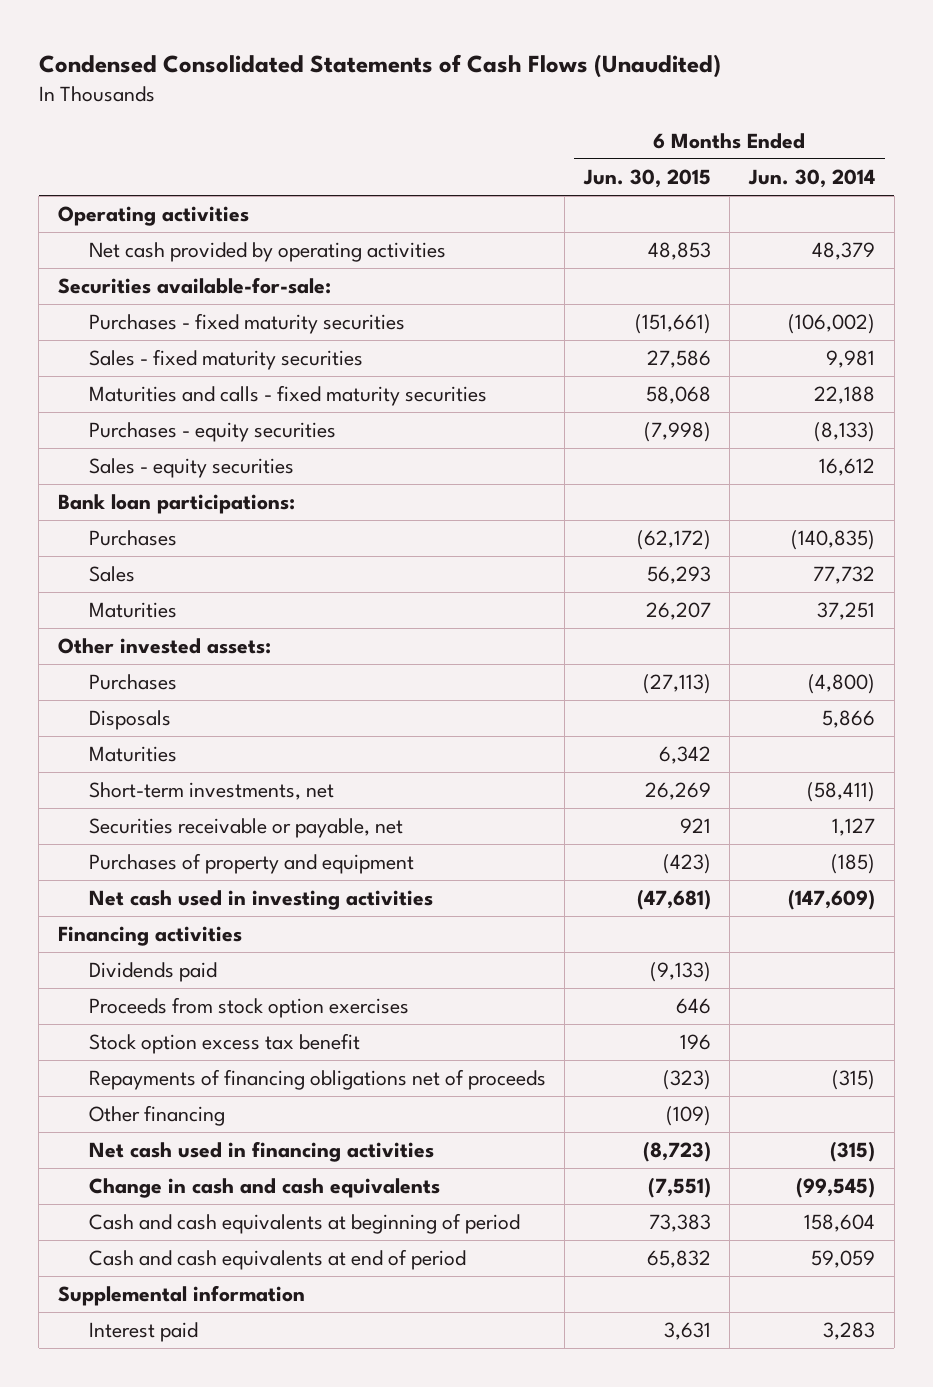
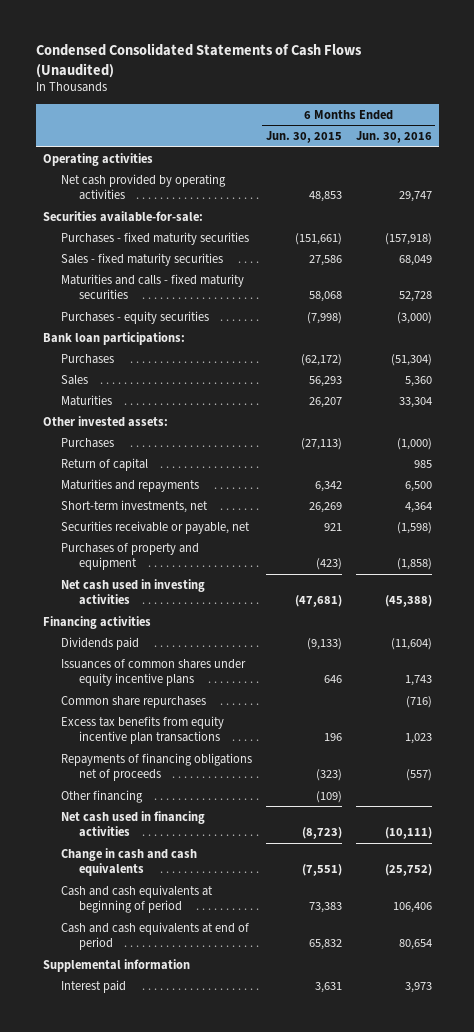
- | 6 Months Ended Jun. 30, 2015 | 6 Months Ended Jun. 30, 2014
+ | 6 Months Ended Jun. 30, 2015 | 6 Months Ended Jun. 30, 2016
- Sales - equity securities | | 16,612
- Disposals | | 5,866
- Maturities | 6,342 |
+ Return of capital | | 985
+ Maturities and repayments | 6,342 | 6,500
- Proceeds from stock option exercises | 646 |
- Stock option excess tax benefit | 196 |
+ Issuances of common shares under equity incentive plans | 646 | 1,743
+ Common share repurchases | | (716)
+ Excess tax benefits from equity incentive plan transactions | 196 | 1,023

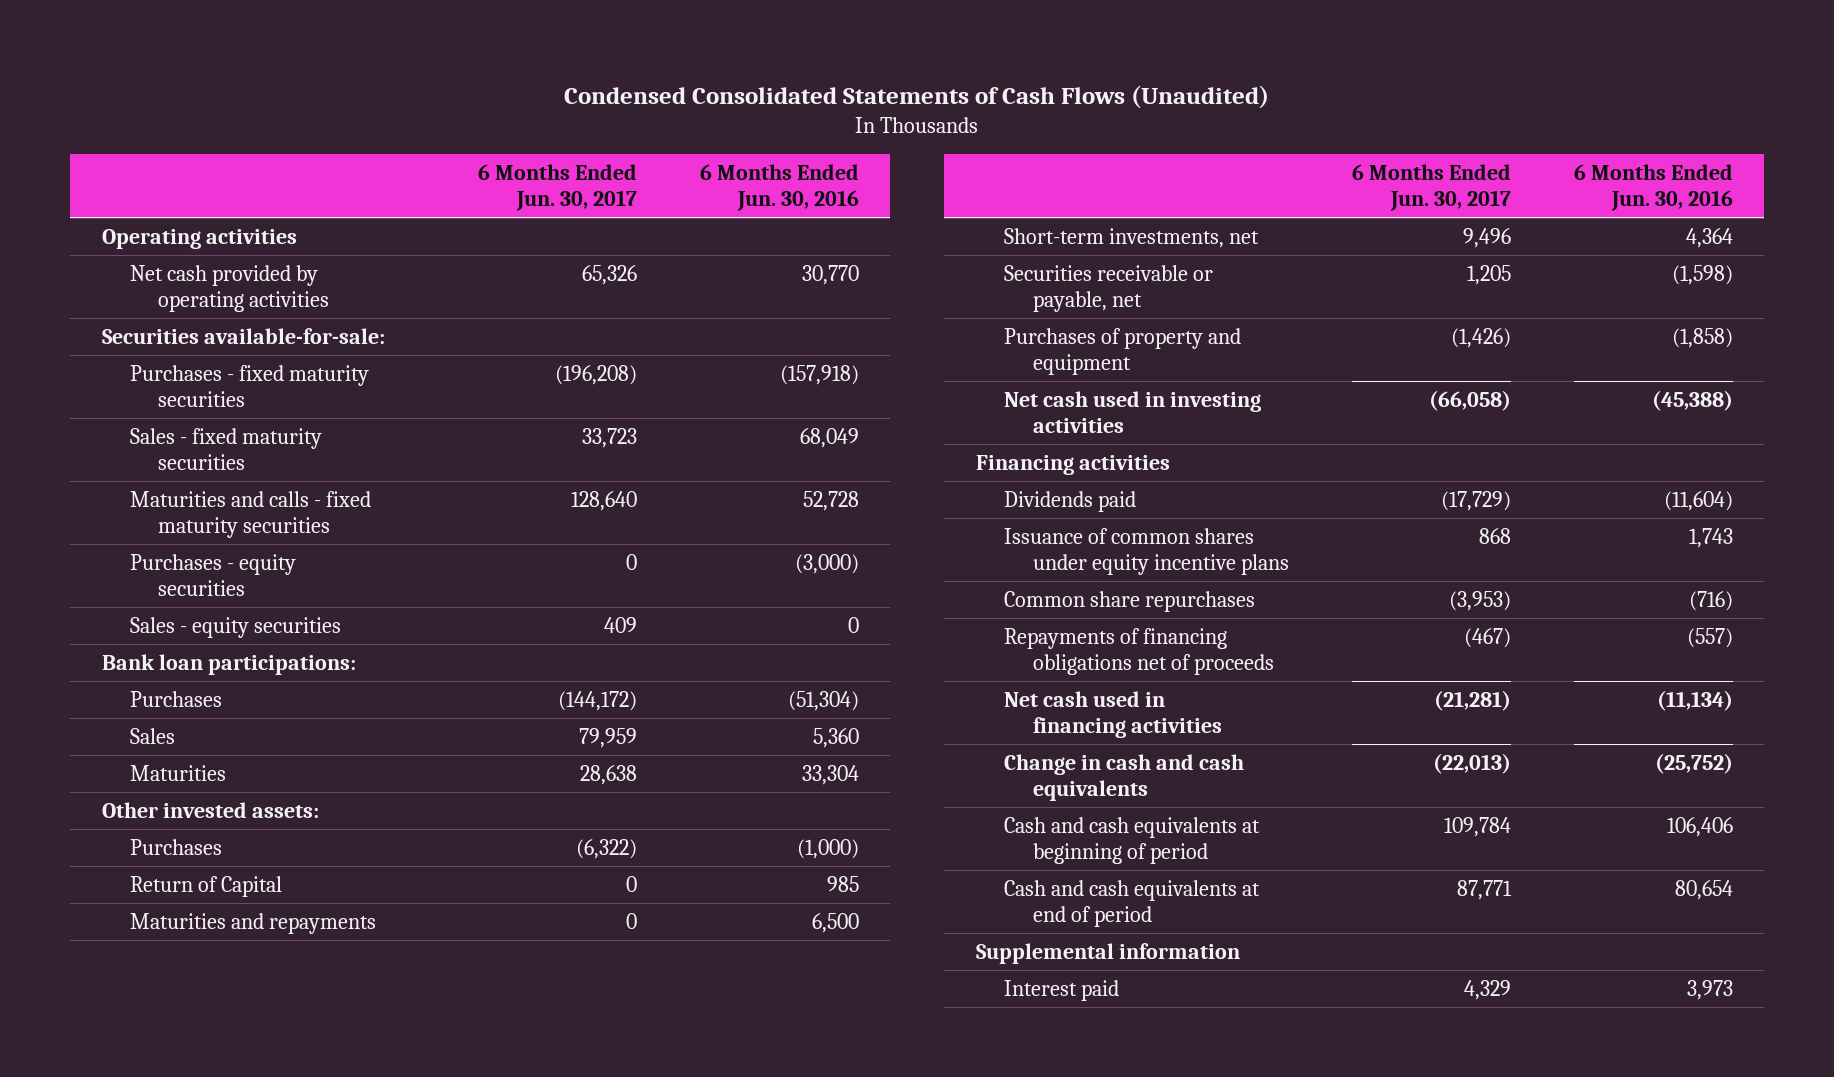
- | 6 Months Ended Jun. 30, 2015 | 6 Months Ended Jun. 30, 2016
+ | 6 Months Ended Jun. 30, 2017 | 6 Months Ended Jun. 30, 2016
- Net cash provided by operating activities | 48,853 | 29,747
+ Net cash provided by operating activities | 65,326 | 30,770
+ Sales - equity securities | 409 | 0
- Return of capital | | 985
+ Return of Capital | 0 | 985
- Issuances of common shares under equity incentive plans | 646 | 1,743
+ Issuance of common shares under equity incentive plans | 868 | 1,743
- Excess tax benefits from equity incentive plan transactions | 196 | 1,023
- Other financing | (109) |
- Net cash used in financing activities | (8,723) | (10,111)
+ Net cash used in financing activities | (21,281) | (11,134)

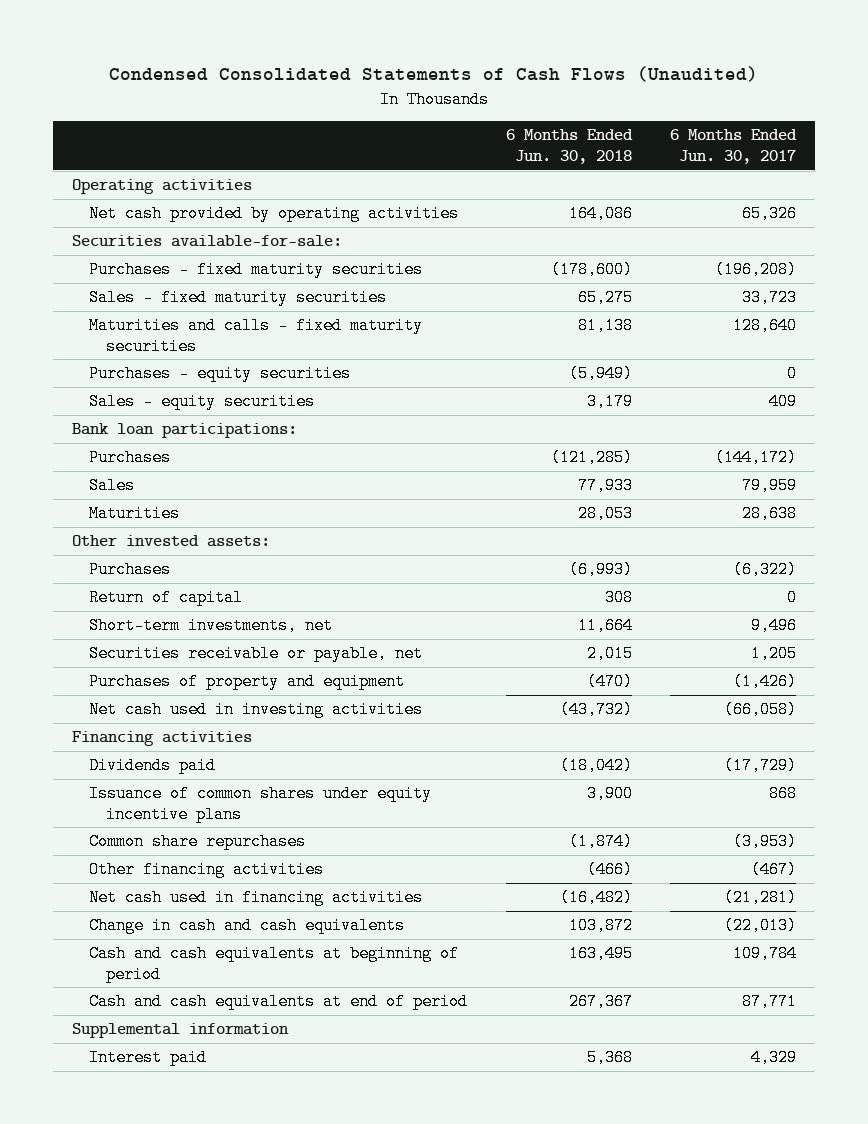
- | 6 Months Ended Jun. 30, 2017 | 6 Months Ended Jun. 30, 2016
+ | 6 Months Ended Jun. 30, 2018 | 6 Months Ended Jun. 30, 2017
- Return of Capital | 0 | 985
- Maturities and repayments | 0 | 6,500
+ Return of capital | 308 | 0
- Repayments of financing obligations net of proceeds | (467) | (557)
+ Other financing activities | (466) | (467)

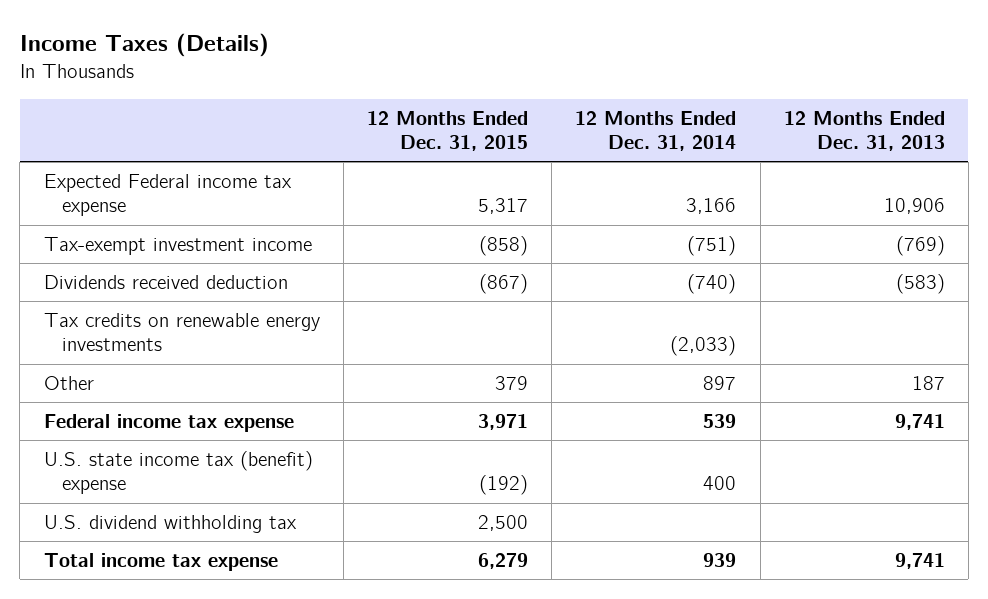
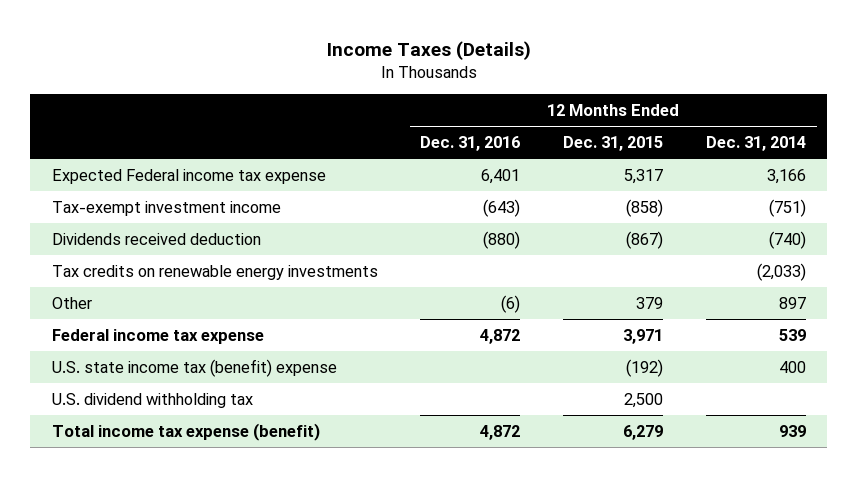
- | 12 Months Ended Dec. 31, 2015 | 12 Months Ended Dec. 31, 2014 | 12 Months Ended Dec. 31, 2013
+ | 12 Months Ended Dec. 31, 2016 | 12 Months Ended Dec. 31, 2015 | 12 Months Ended Dec. 31, 2014
- Total income tax expense | 6,279 | 939 | 9,741
+ Total income tax expense (benefit) | 4,872 | 6,279 | 939

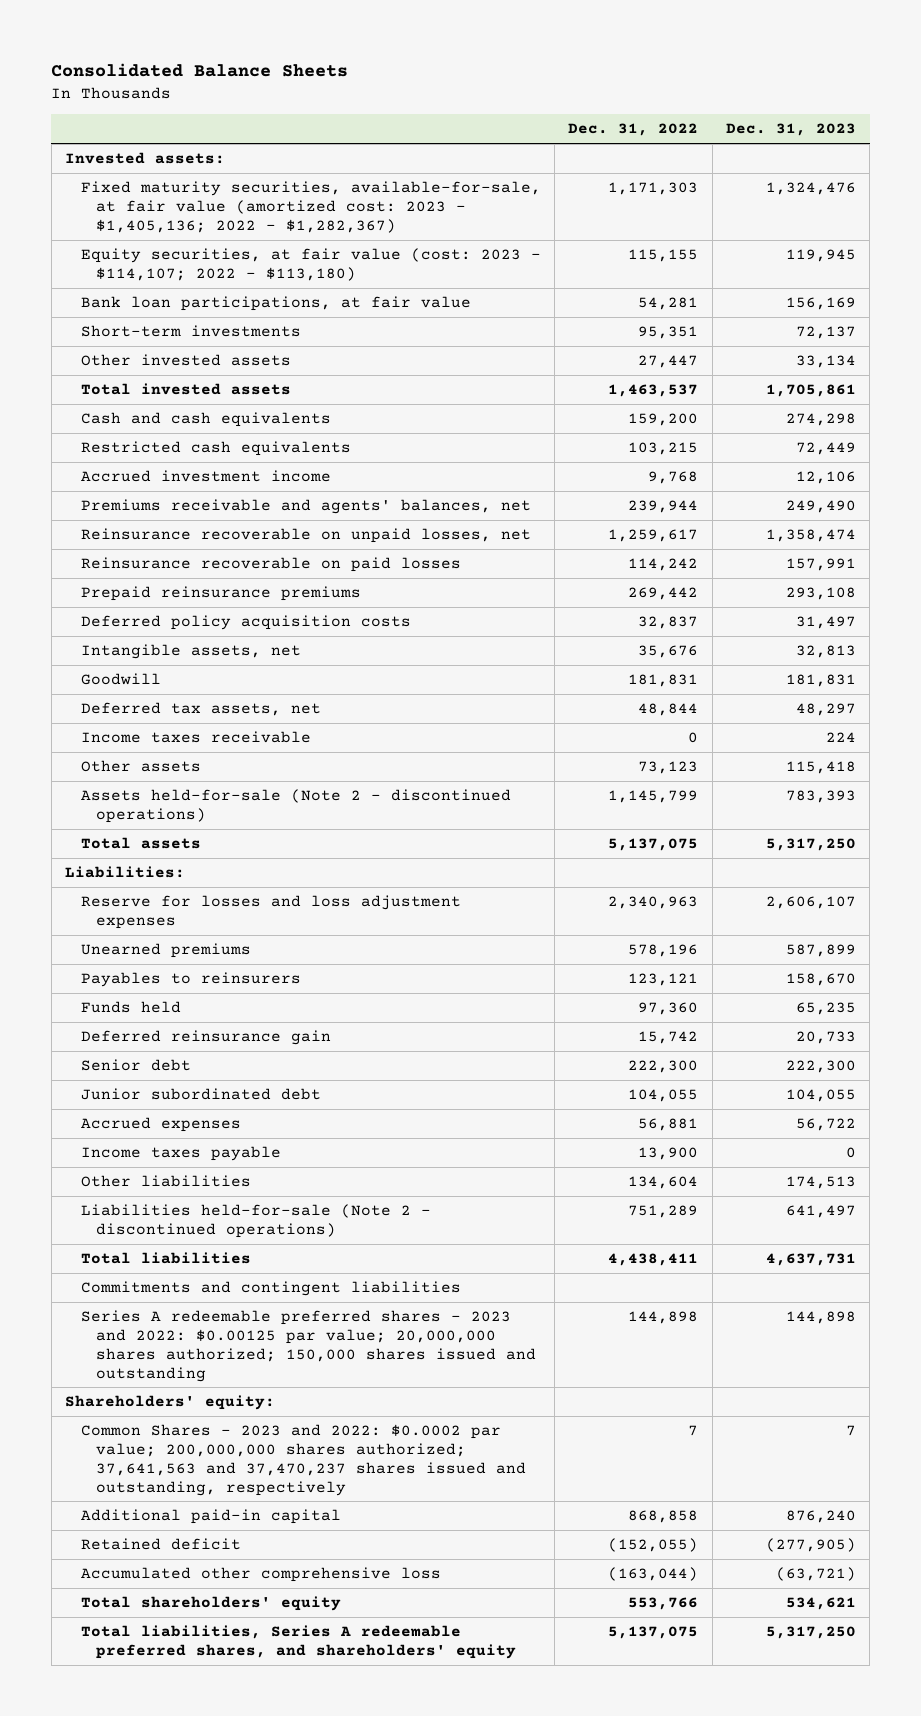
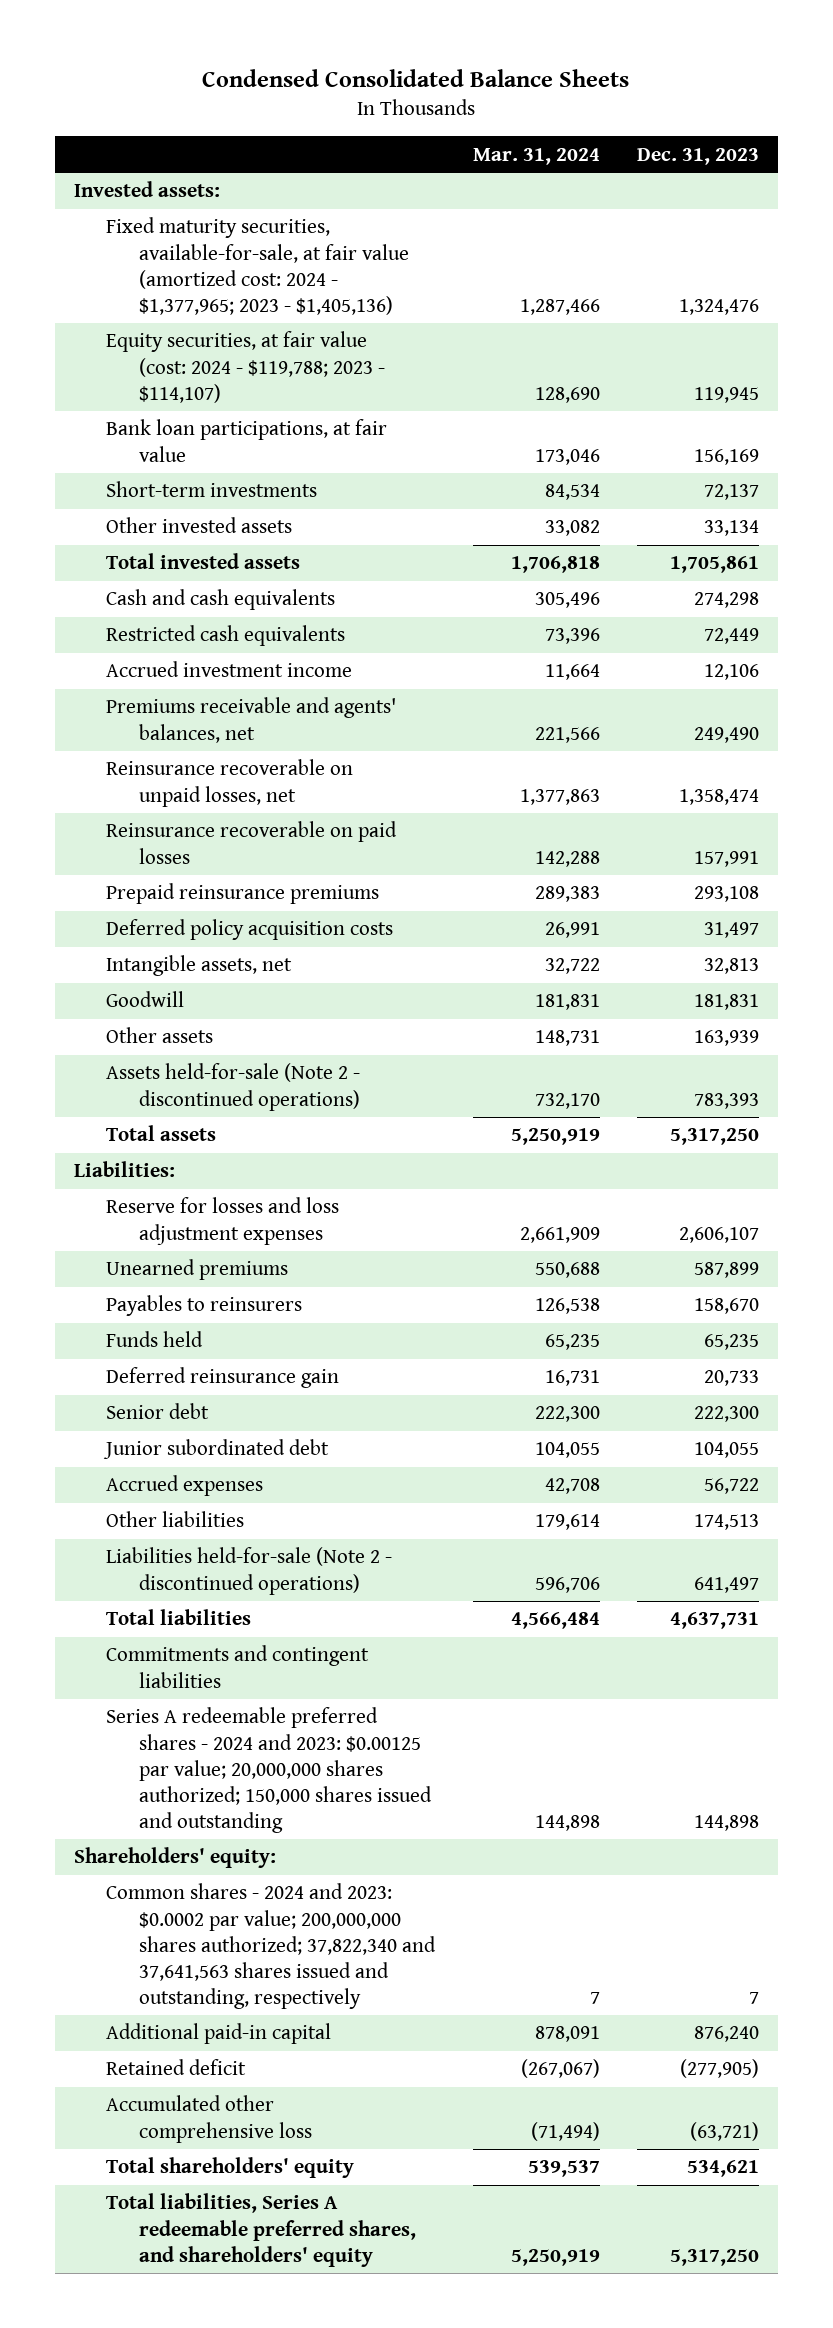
- Consolidated Balance Sheets
+ Condensed Consolidated Balance Sheets
- | Dec. 31, 2022 | Dec. 31, 2023
+ | Mar. 31, 2024 | Dec. 31, 2023
- Fixed maturity securities, available-for-sale, at fair value (amortized cost: 2023 - $1,405,136; 2022 - $1,282,367) | 1,171,303 | 1,324,476
- Equity securities, at fair value (cost: 2023 - $114,107; 2022 - $113,180) | 115,155 | 119,945
+ Fixed maturity securities, available-for-sale, at fair value (amortized cost: 2024 - $1,377,965; 2023 - $1,405,136) | 1,287,466 | 1,324,476
+ Equity securities, at fair value (cost: 2024 - $119,788; 2023 - $114,107) | 128,690 | 119,945
- Deferred tax assets, net | 48,844 | 48,297
- Income taxes receivable | 0 | 224
- Other assets | 73,123 | 115,418
+ Other assets | 148,731 | 163,939
- Income taxes payable | 13,900 | 0
- Series A redeemable preferred shares - 2023 and 2022: $0.00125 par value; 20,000,000 shares authorized; 150,000 shares issued and outstanding | 144,898 | 144,898
+ Series A redeemable preferred shares - 2024 and 2023: $0.00125 par value; 20,000,000 shares authorized; 150,000 shares issued and outstanding | 144,898 | 144,898
- Common Shares - 2023 and 2022: $0.0002 par value; 200,000,000 shares authorized; 37,641,563 and 37,470,237 shares issued and outstanding, respectively | 7 | 7
+ Common shares - 2024 and 2023: $0.0002 par value; 200,000,000 shares authorized; 37,822,340 and 37,641,563 shares issued and outstanding, respectively | 7 | 7

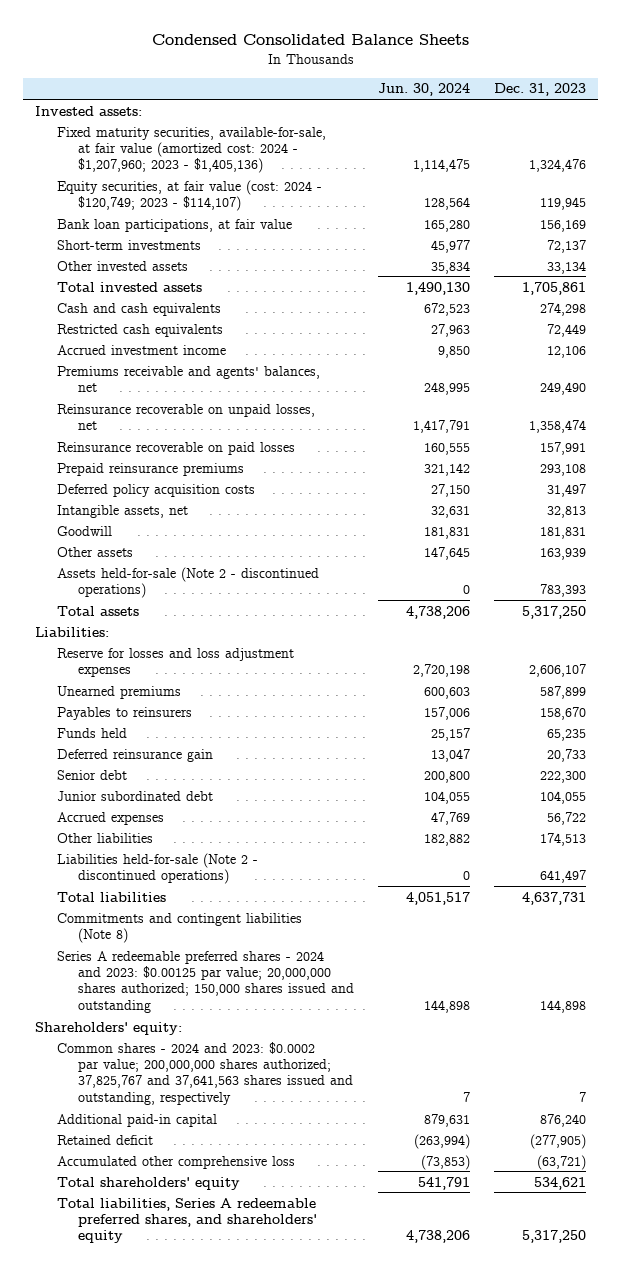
- | Mar. 31, 2024 | Dec. 31, 2023
+ | Jun. 30, 2024 | Dec. 31, 2023
- Fixed maturity securities, available-for-sale, at fair value (amortized cost: 2024 - $1,377,965; 2023 - $1,405,136) | 1,287,466 | 1,324,476
- Equity securities, at fair value (cost: 2024 - $119,788; 2023 - $114,107) | 128,690 | 119,945
+ Fixed maturity securities, available-for-sale, at fair value (amortized cost: 2024 - $1,207,960; 2023 - $1,405,136) | 1,114,475 | 1,324,476
+ Equity securities, at fair value (cost: 2024 - $120,749; 2023 - $114,107) | 128,564 | 119,945
- Commitments and contingent liabilities
+ Commitments and contingent liabilities (Note 8)
- Common shares - 2024 and 2023: $0.0002 par value; 200,000,000 shares authorized; 37,822,340 and 37,641,563 shares issued and outstanding, respectively | 7 | 7
+ Common shares - 2024 and 2023: $0.0002 par value; 200,000,000 shares authorized; 37,825,767 and 37,641,563 shares issued and outstanding, respectively | 7 | 7

